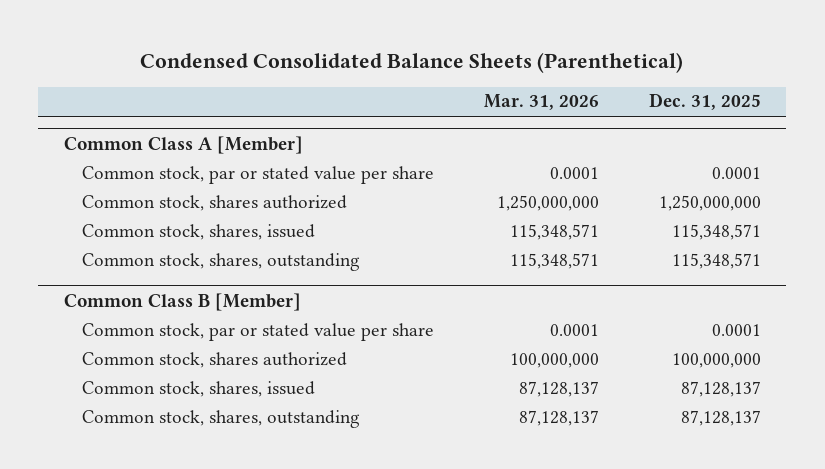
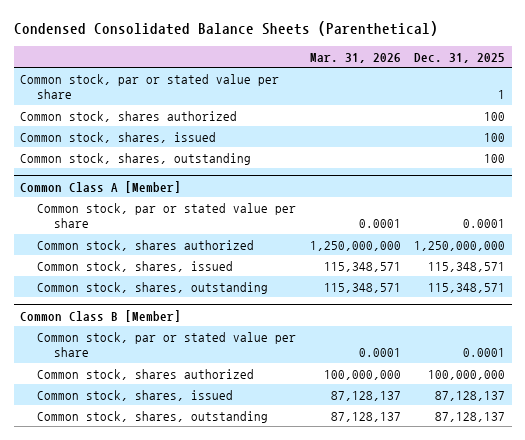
+ Common stock, par or stated value per share | | 1
+ Common stock, shares authorized | | 100
+ Common stock, shares, issued | | 100
+ Common stock, shares, outstanding | | 100

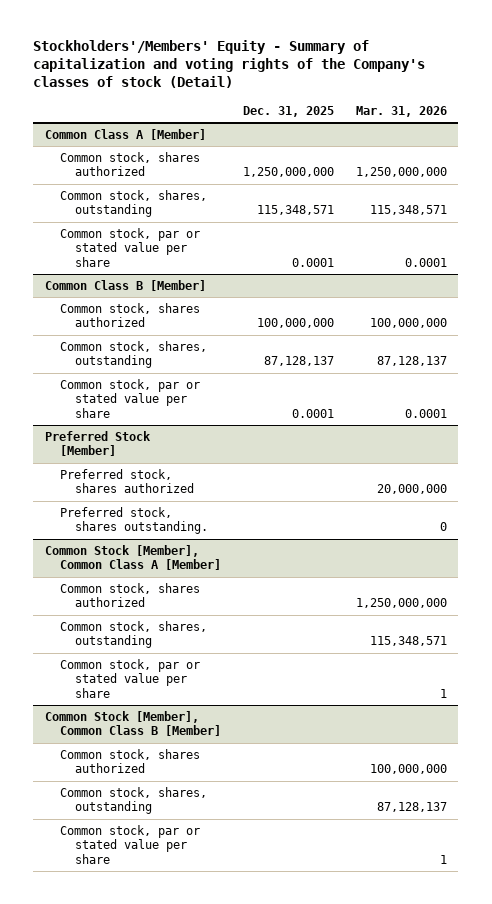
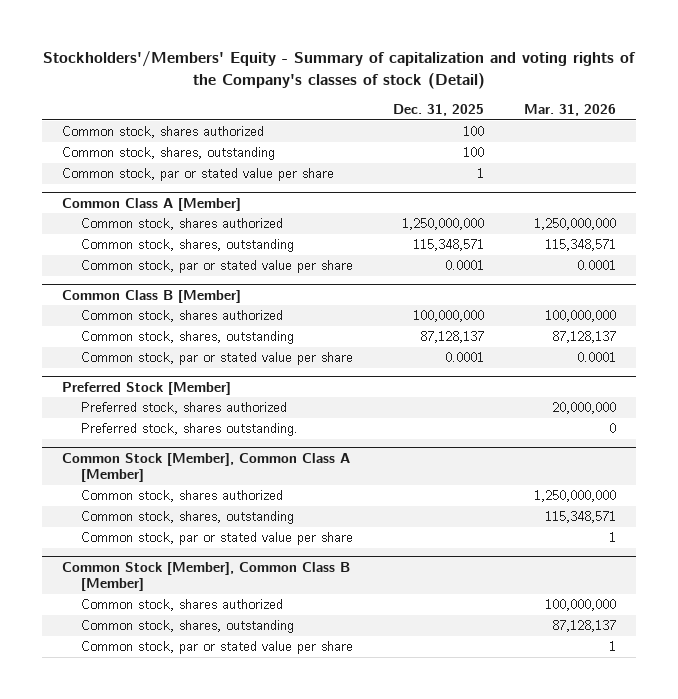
+ Common stock, shares authorized | 100 |
+ Common stock, shares, outstanding | 100 |
+ Common stock, par or stated value per share | 1 |

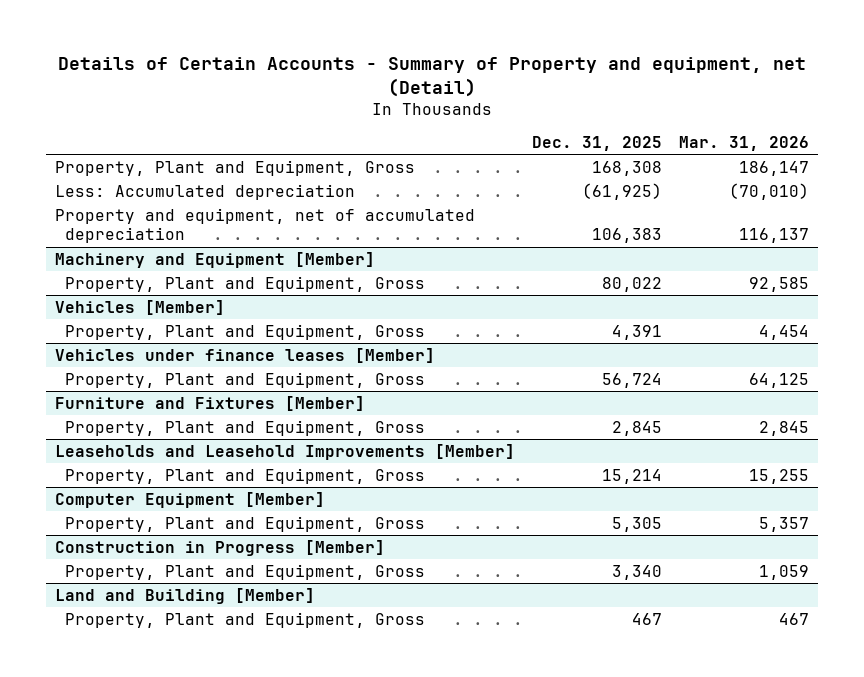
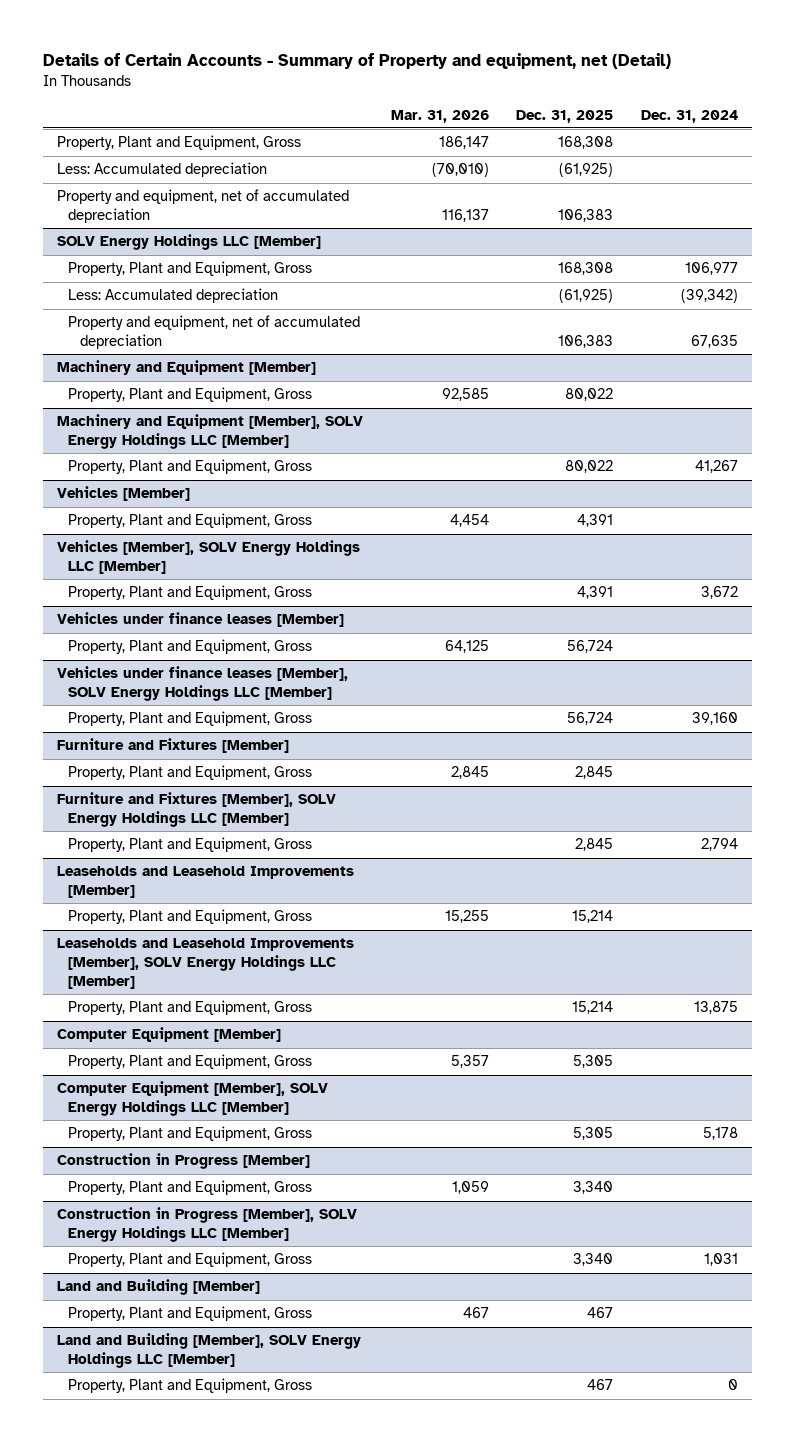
- | Dec. 31, 2025 | Mar. 31, 2026
+ | Mar. 31, 2026 | Dec. 31, 2025 | Dec. 31, 2024
+ SOLV Energy Holdings LLC [Member]
+ Property, Plant and Equipment, Gross | | 168,308 | 106,977
+ Less: Accumulated depreciation | | (61,925) | (39,342)
+ Property and equipment, net of accumulated depreciation | | 106,383 | 67,635
+ Machinery and Equipment [Member], SOLV Energy Holdings LLC [Member]
+ Property, Plant and Equipment, Gross | | 80,022 | 41,267
+ Vehicles [Member], SOLV Energy Holdings LLC [Member]
+ Property, Plant and Equipment, Gross | | 4,391 | 3,672
+ Vehicles under finance leases [Member], SOLV Energy Holdings LLC [Member]
+ Property, Plant and Equipment, Gross | | 56,724 | 39,160
+ Furniture and Fixtures [Member], SOLV Energy Holdings LLC [Member]
+ Property, Plant and Equipment, Gross | | 2,845 | 2,794
+ Leaseholds and Leasehold Improvements [Member], SOLV Energy Holdings LLC [Member]
+ Property, Plant and Equipment, Gross | | 15,214 | 13,875
+ Computer Equipment [Member], SOLV Energy Holdings LLC [Member]
+ Property, Plant and Equipment, Gross | | 5,305 | 5,178
+ Construction in Progress [Member], SOLV Energy Holdings LLC [Member]
+ Property, Plant and Equipment, Gross | | 3,340 | 1,031
+ Land and Building [Member], SOLV Energy Holdings LLC [Member]
+ Property, Plant and Equipment, Gross | | 467 | 0

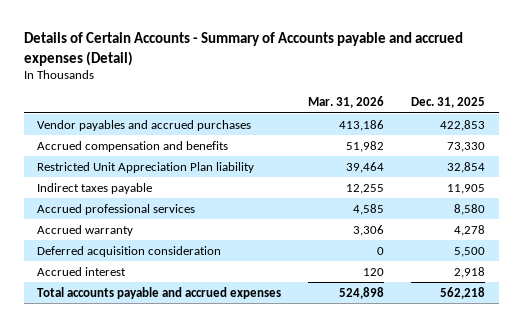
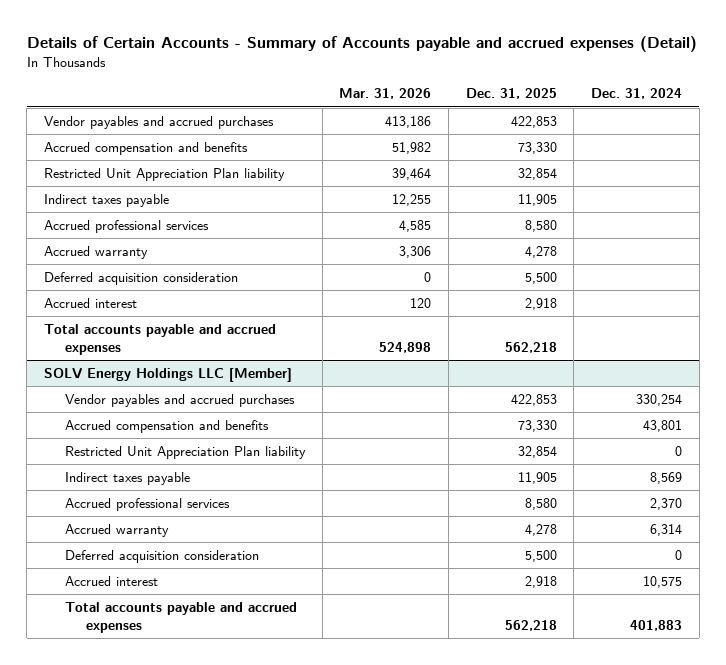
- | Mar. 31, 2026 | Dec. 31, 2025
+ | Mar. 31, 2026 | Dec. 31, 2025 | Dec. 31, 2024
+ SOLV Energy Holdings LLC [Member]
+ Vendor payables and accrued purchases | | 422,853 | 330,254
+ Accrued compensation and benefits | | 73,330 | 43,801
+ Restricted Unit Appreciation Plan liability | | 32,854 | 0
+ Indirect taxes payable | | 11,905 | 8,569
+ Accrued professional services | | 8,580 | 2,370
+ Accrued warranty | | 4,278 | 6,314
+ Deferred acquisition consideration | | 5,500 | 0
+ Accrued interest | | 2,918 | 10,575
+ Total accounts payable and accrued expenses | | 562,218 | 401,883

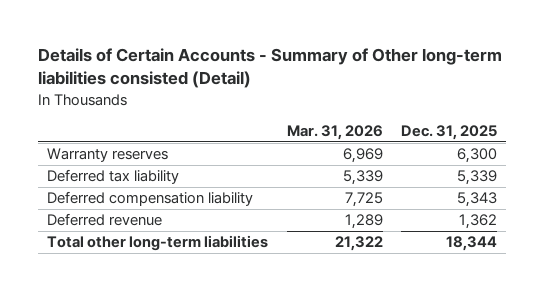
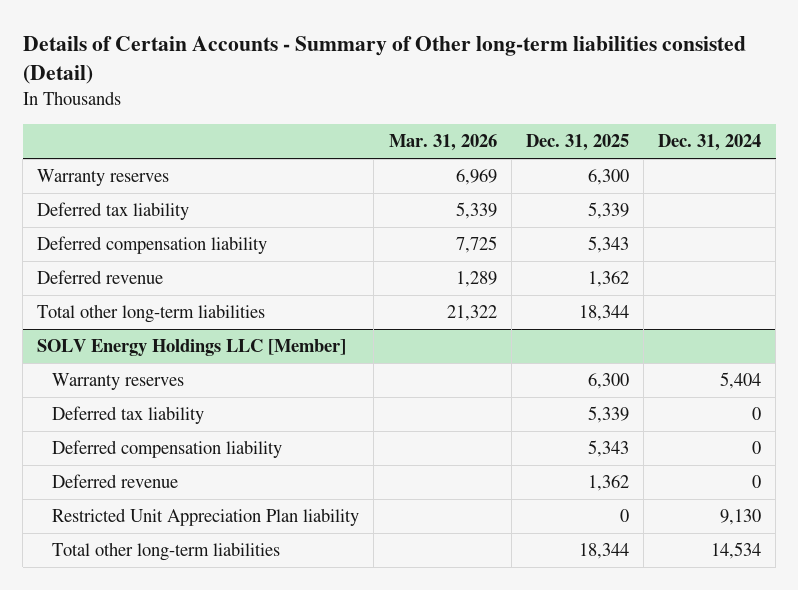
- | Mar. 31, 2026 | Dec. 31, 2025
+ | Mar. 31, 2026 | Dec. 31, 2025 | Dec. 31, 2024
+ SOLV Energy Holdings LLC [Member]
+ Warranty reserves | | 6,300 | 5,404
+ Deferred tax liability | | 5,339 | 0
+ Deferred compensation liability | | 5,343 | 0
+ Deferred revenue | | 1,362 | 0
+ Restricted Unit Appreciation Plan liability | | 0 | 9,130
+ Total other long-term liabilities | | 18,344 | 14,534

